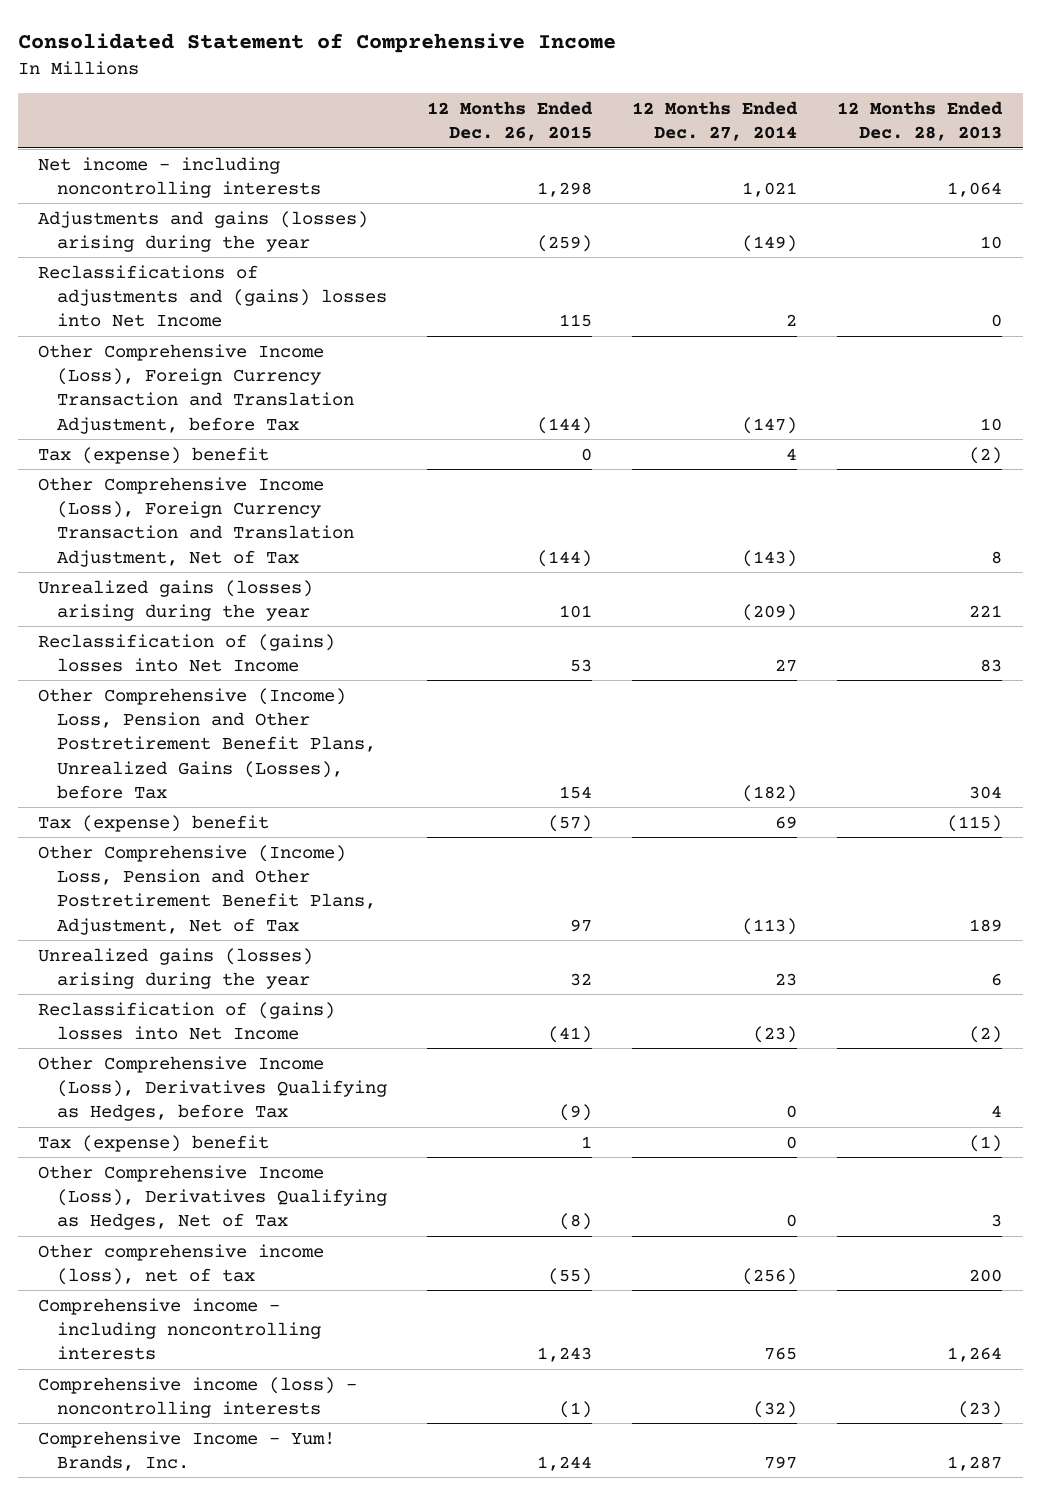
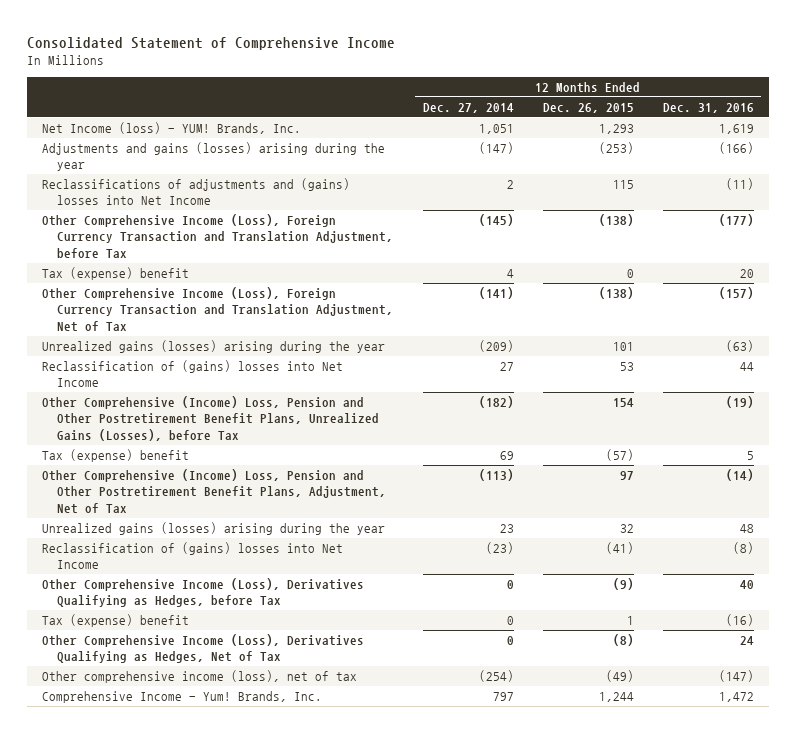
- | 12 Months Ended Dec. 26, 2015 | 12 Months Ended Dec. 27, 2014 | 12 Months Ended Dec. 28, 2013
+ | 12 Months Ended Dec. 27, 2014 | 12 Months Ended Dec. 26, 2015 | 12 Months Ended Dec. 31, 2016
- Net income - including noncontrolling interests | 1,298 | 1,021 | 1,064
- Adjustments and gains (losses) arising during the year | (259) | (149) | 10
+ Net Income (loss) - YUM! Brands, Inc. | 1,051 | 1,293 | 1,619
+ Adjustments and gains (losses) arising during the year | (147) | (253) | (166)
- Other Comprehensive Income (Loss), Foreign Currency Transaction and Translation Adjustment, before Tax | (144) | (147) | 10
+ Other Comprehensive Income (Loss), Foreign Currency Transaction and Translation Adjustment, before Tax | (145) | (138) | (177)
- Other Comprehensive Income (Loss), Foreign Currency Transaction and Translation Adjustment, Net of Tax | (144) | (143) | 8
+ Other Comprehensive Income (Loss), Foreign Currency Transaction and Translation Adjustment, Net of Tax | (141) | (138) | (157)
- Other comprehensive income (loss), net of tax | (55) | (256) | 200
- Comprehensive income - including noncontrolling interests | 1,243 | 765 | 1,264
- Comprehensive income (loss) - noncontrolling interests | (1) | (32) | (23)
+ Other comprehensive income (loss), net of tax | (254) | (49) | (147)

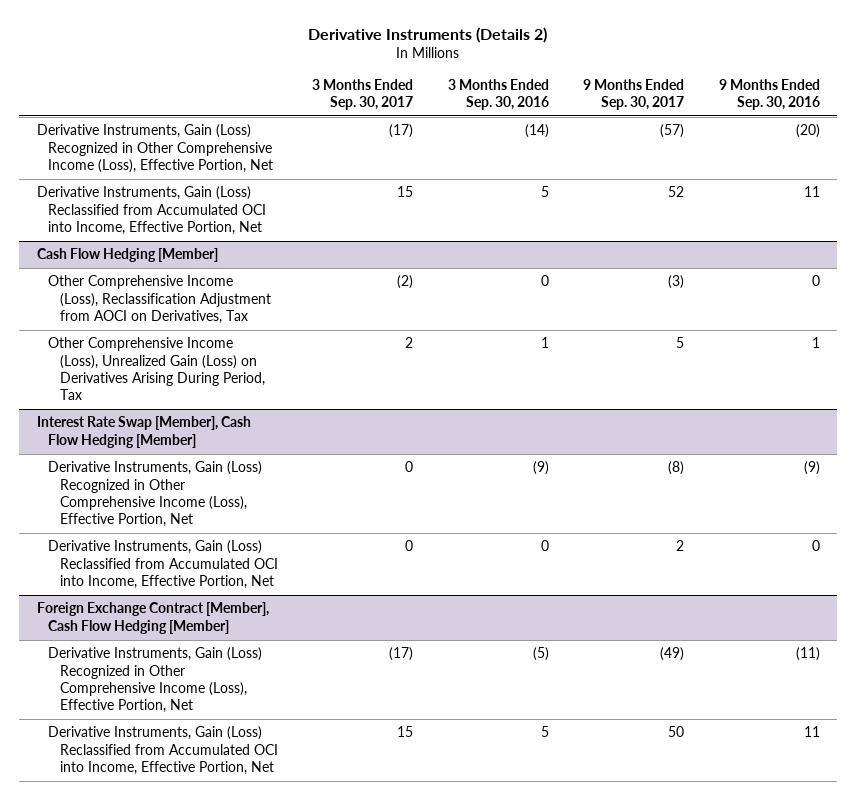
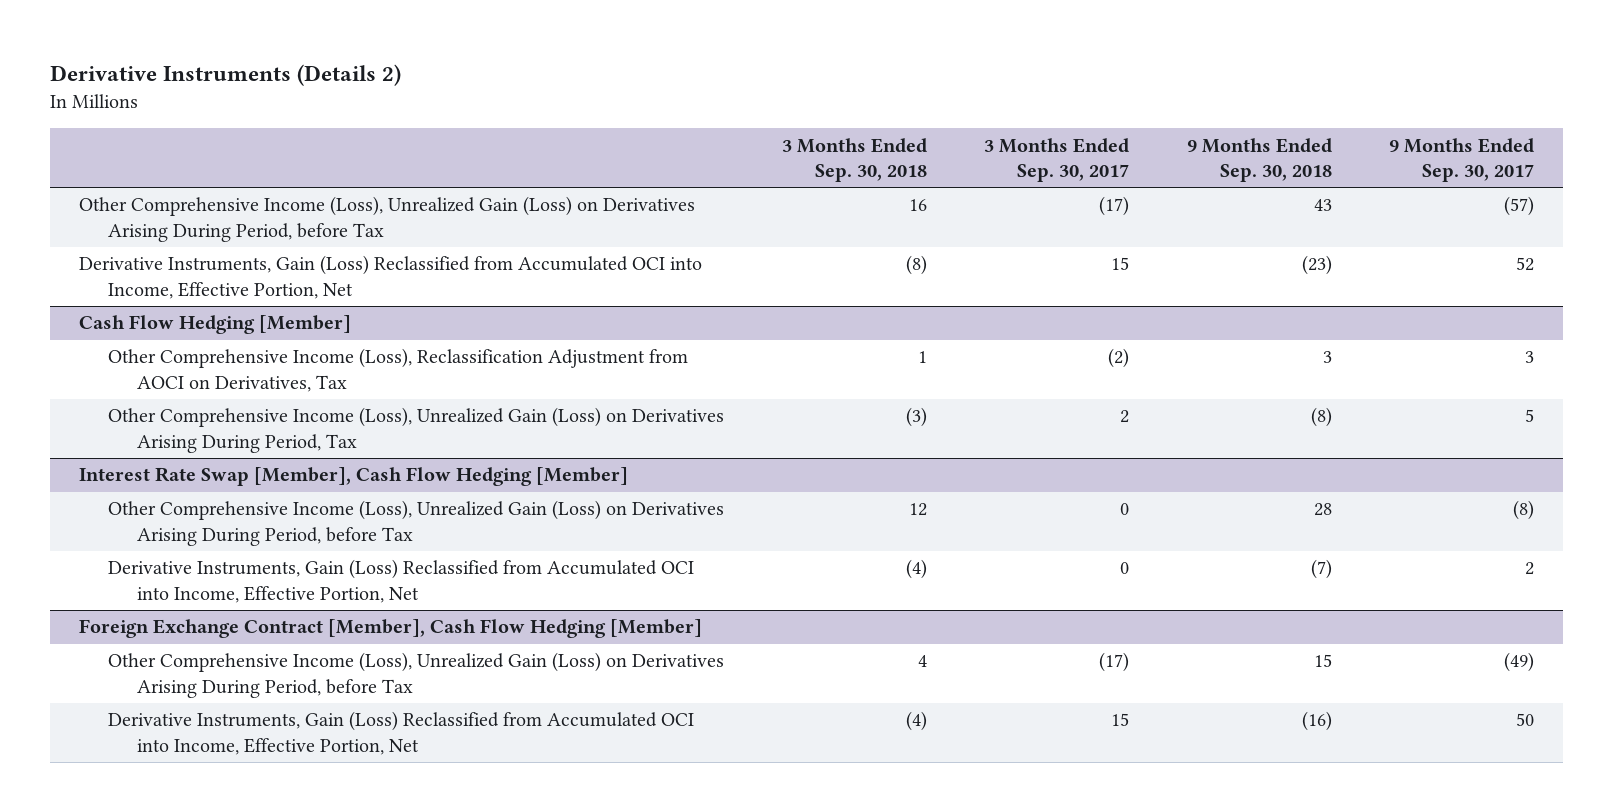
- | 3 Months Ended Sep. 30, 2017 | 3 Months Ended Sep. 30, 2016 | 9 Months Ended Sep. 30, 2017 | 9 Months Ended Sep. 30, 2016
+ | 3 Months Ended Sep. 30, 2018 | 3 Months Ended Sep. 30, 2017 | 9 Months Ended Sep. 30, 2018 | 9 Months Ended Sep. 30, 2017
- Derivative Instruments, Gain (Loss) Recognized in Other Comprehensive Income (Loss), Effective Portion, Net | (17) | (14) | (57) | (20)
+ Other Comprehensive Income (Loss), Unrealized Gain (Loss) on Derivatives Arising During Period, before Tax | 16 | (17) | 43 | (57)
@ Cash Flow Hedging [Member]
- Other Comprehensive Income (Loss), Reclassification Adjustment from AOCI on Derivatives, Tax | (2) | 0 | (3) | 0
+ Other Comprehensive Income (Loss), Reclassification Adjustment from AOCI on Derivatives, Tax | 1 | (2) | 3 | 3
@ Interest Rate Swap [Member], Cash Flow Hedging [Member]
- Derivative Instruments, Gain (Loss) Recognized in Other Comprehensive Income (Loss), Effective Portion, Net | 0 | (9) | (8) | (9)
+ Other Comprehensive Income (Loss), Unrealized Gain (Loss) on Derivatives Arising During Period, before Tax | 12 | 0 | 28 | (8)
@ Foreign Exchange Contract [Member], Cash Flow Hedging [Member]
- Derivative Instruments, Gain (Loss) Recognized in Other Comprehensive Income (Loss), Effective Portion, Net | (17) | (5) | (49) | (11)
+ Other Comprehensive Income (Loss), Unrealized Gain (Loss) on Derivatives Arising During Period, before Tax | 4 | (17) | 15 | (49)

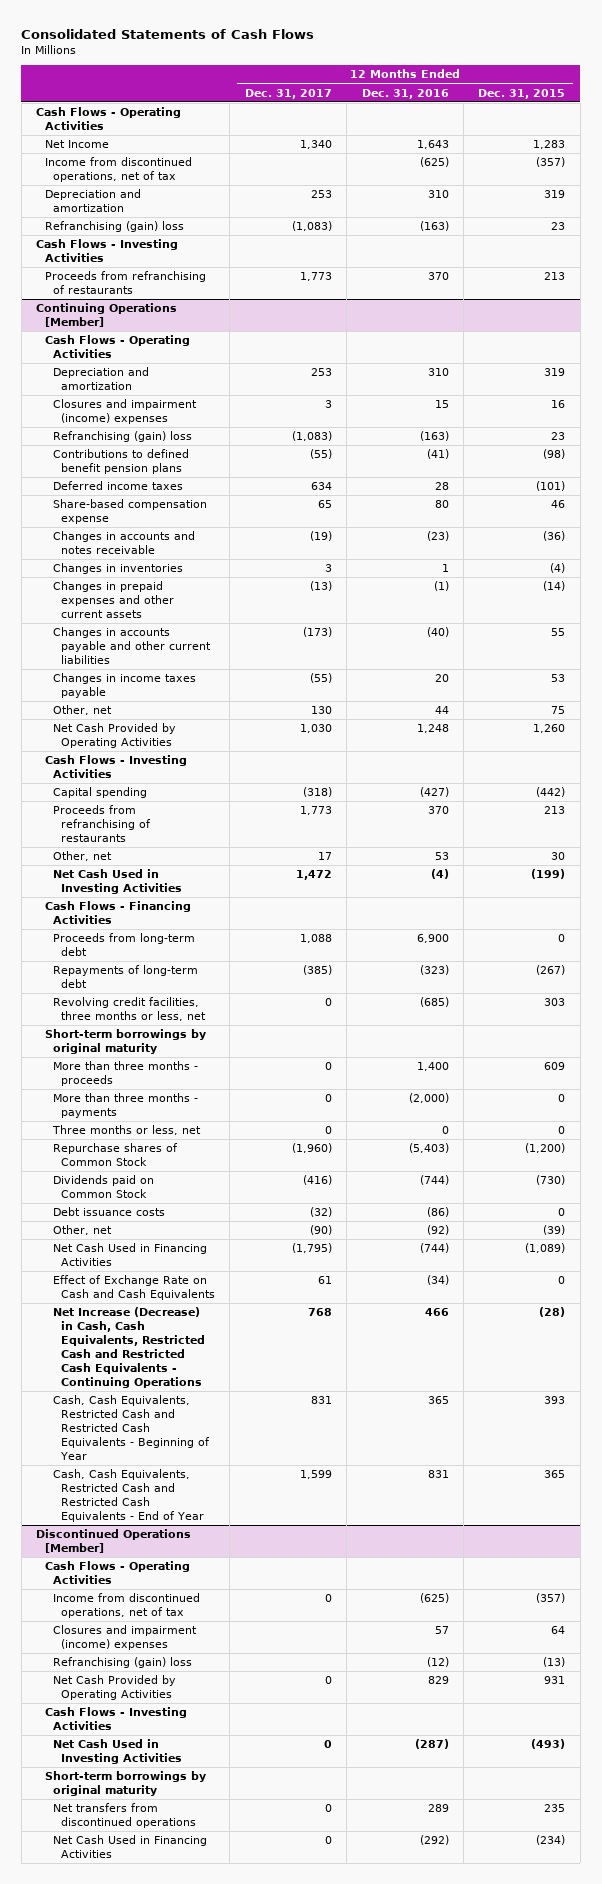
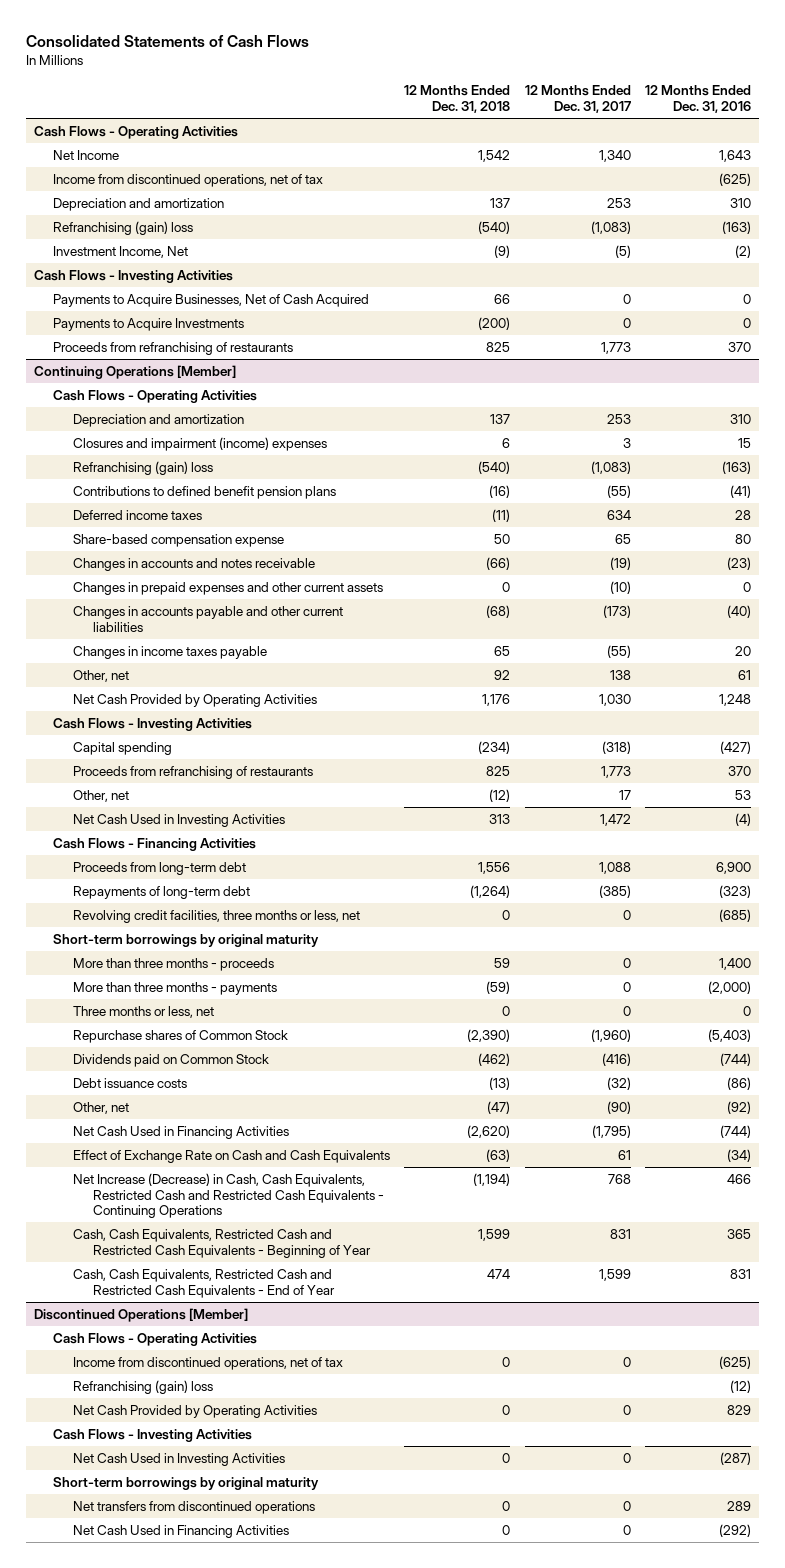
- | 12 Months Ended Dec. 31, 2017 | 12 Months Ended Dec. 31, 2016 | 12 Months Ended Dec. 31, 2015
+ | 12 Months Ended Dec. 31, 2018 | 12 Months Ended Dec. 31, 2017 | 12 Months Ended Dec. 31, 2016
+ Investment Income, Net | (9) | (5) | (2)
+ Payments to Acquire Businesses, Net of Cash Acquired | 66 | 0 | 0
+ Payments to Acquire Investments | (200) | 0 | 0
@ Continuing Operations [Member]
- Changes in inventories | 3 | 1 | (4)
- Changes in prepaid expenses and other current assets | (13) | (1) | (14)
+ Changes in prepaid expenses and other current assets | 0 | (10) | 0
- Other, net | 130 | 44 | 75
+ Other, net | 92 | 138 | 61
@ Discontinued Operations [Member]
- Closures and impairment (income) expenses | | 57 | 64

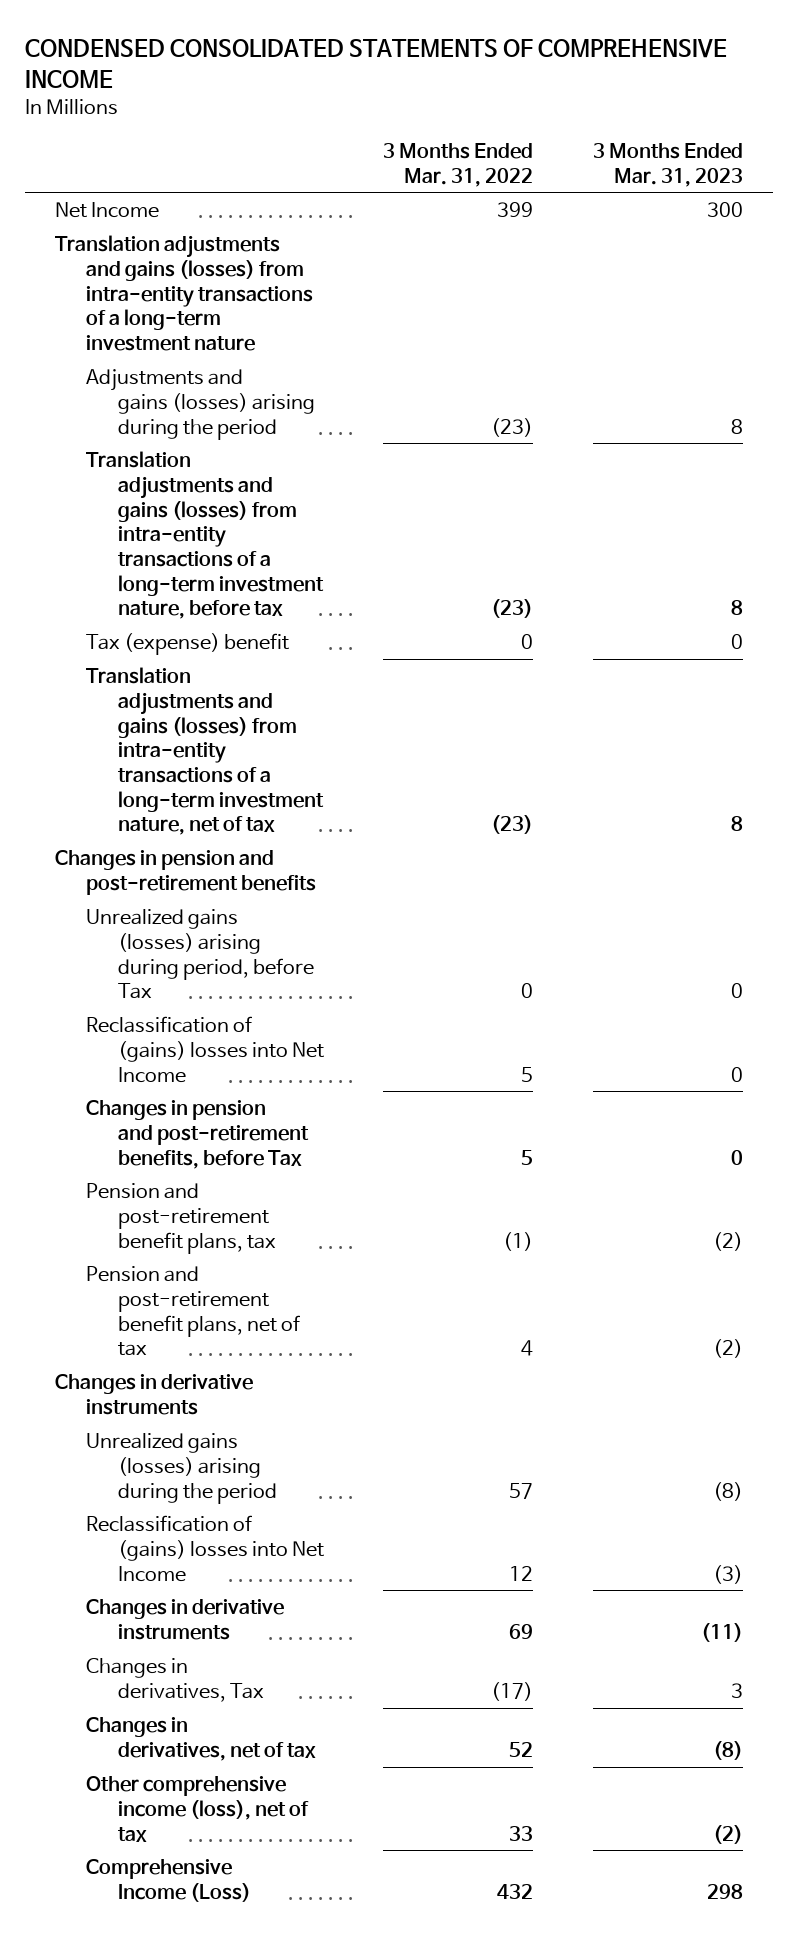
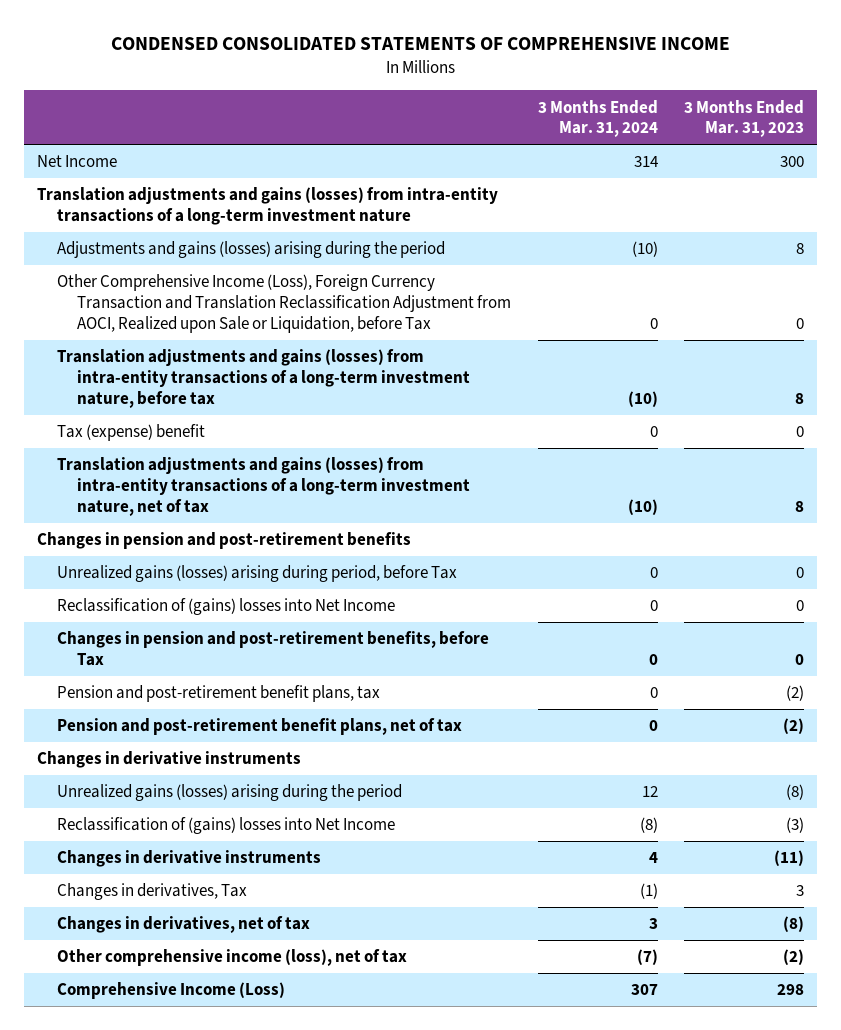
- | 3 Months Ended Mar. 31, 2022 | 3 Months Ended Mar. 31, 2023
+ | 3 Months Ended Mar. 31, 2024 | 3 Months Ended Mar. 31, 2023
+ Other Comprehensive Income (Loss), Foreign Currency Transaction and Translation Reclassification Adjustment from AOCI, Realized upon Sale or Liquidation, before Tax | 0 | 0

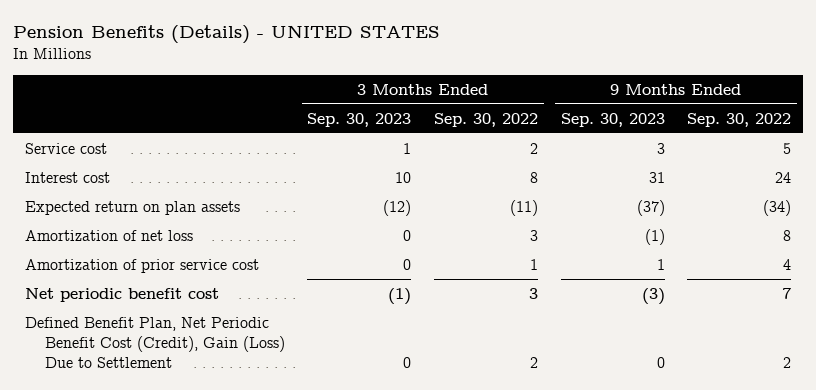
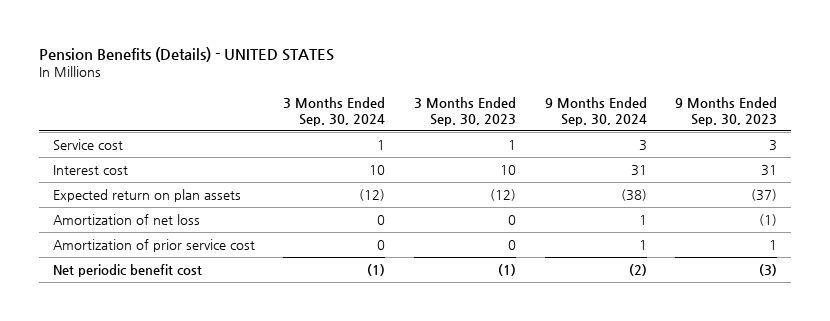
- | 3 Months Ended Sep. 30, 2023 | 3 Months Ended Sep. 30, 2022 | 9 Months Ended Sep. 30, 2023 | 9 Months Ended Sep. 30, 2022
+ | 3 Months Ended Sep. 30, 2024 | 3 Months Ended Sep. 30, 2023 | 9 Months Ended Sep. 30, 2024 | 9 Months Ended Sep. 30, 2023
- Defined Benefit Plan, Net Periodic Benefit Cost (Credit), Gain (Loss) Due to Settlement | 0 | 2 | 0 | 2

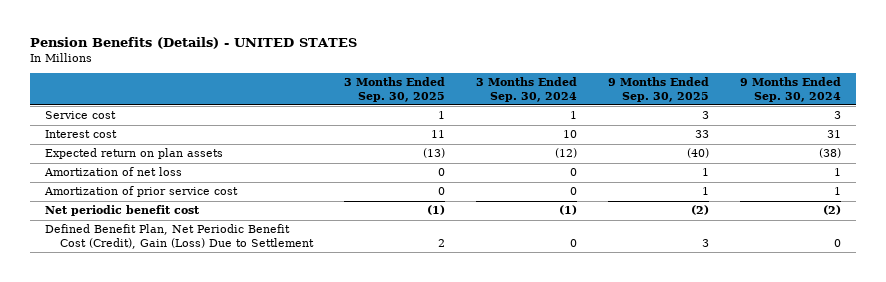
- | 3 Months Ended Sep. 30, 2024 | 3 Months Ended Sep. 30, 2023 | 9 Months Ended Sep. 30, 2024 | 9 Months Ended Sep. 30, 2023
+ | 3 Months Ended Sep. 30, 2025 | 3 Months Ended Sep. 30, 2024 | 9 Months Ended Sep. 30, 2025 | 9 Months Ended Sep. 30, 2024
+ Defined Benefit Plan, Net Periodic Benefit Cost (Credit), Gain (Loss) Due to Settlement | 2 | 0 | 3 | 0

